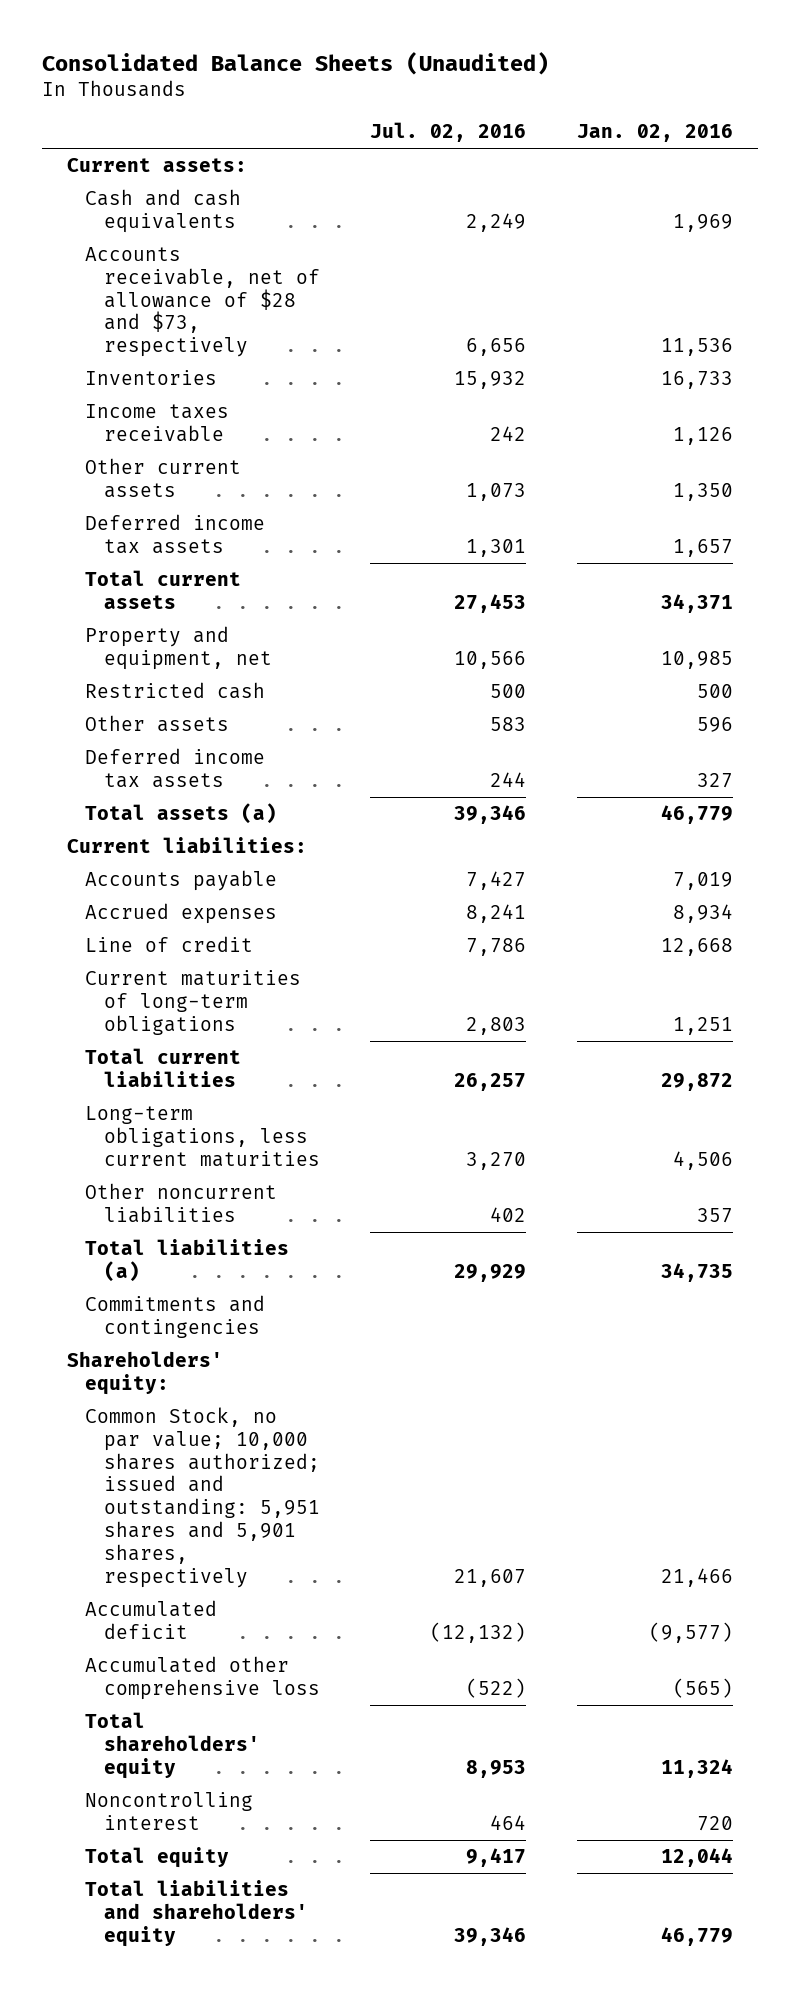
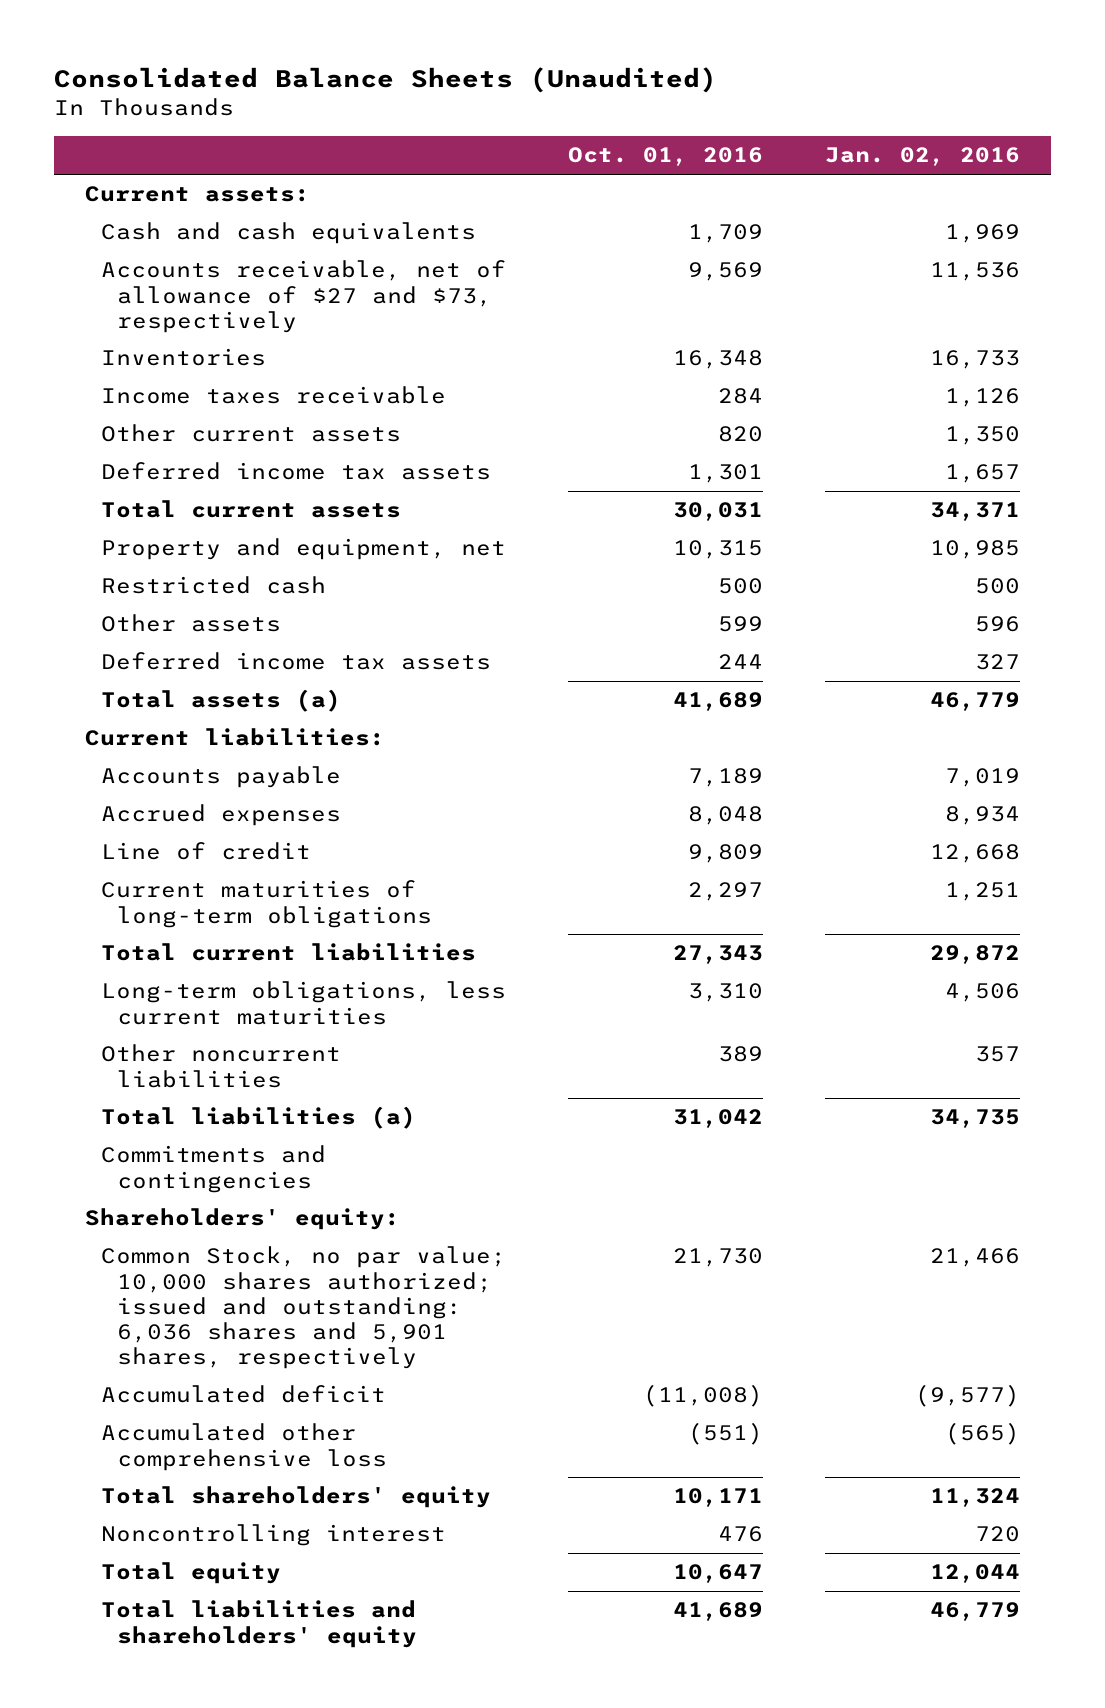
- | Jul. 02, 2016 | Jan. 02, 2016
+ | Oct. 01, 2016 | Jan. 02, 2016
- Accounts receivable, net of allowance of $28 and $73, respectively | 6,656 | 11,536
+ Accounts receivable, net of allowance of $27 and $73, respectively | 9,569 | 11,536
- Common Stock, no par value; 10,000 shares authorized; issued and outstanding: 5,951 shares and 5,901 shares, respectively | 21,607 | 21,466
+ Common Stock, no par value; 10,000 shares authorized; issued and outstanding: 6,036 shares and 5,901 shares, respectively | 21,730 | 21,466

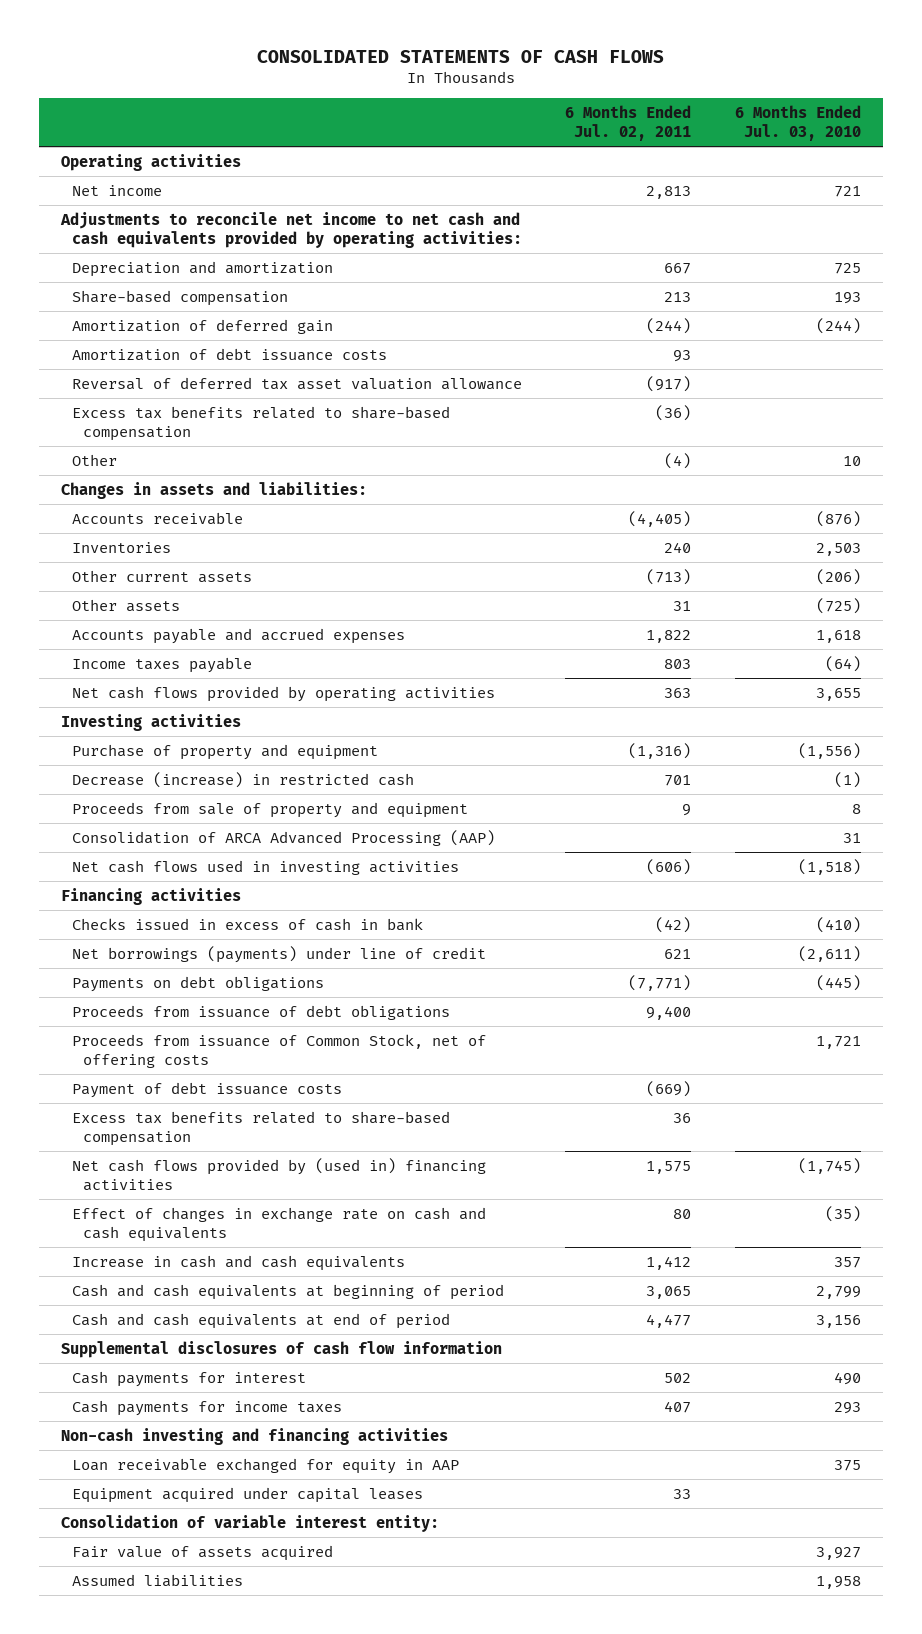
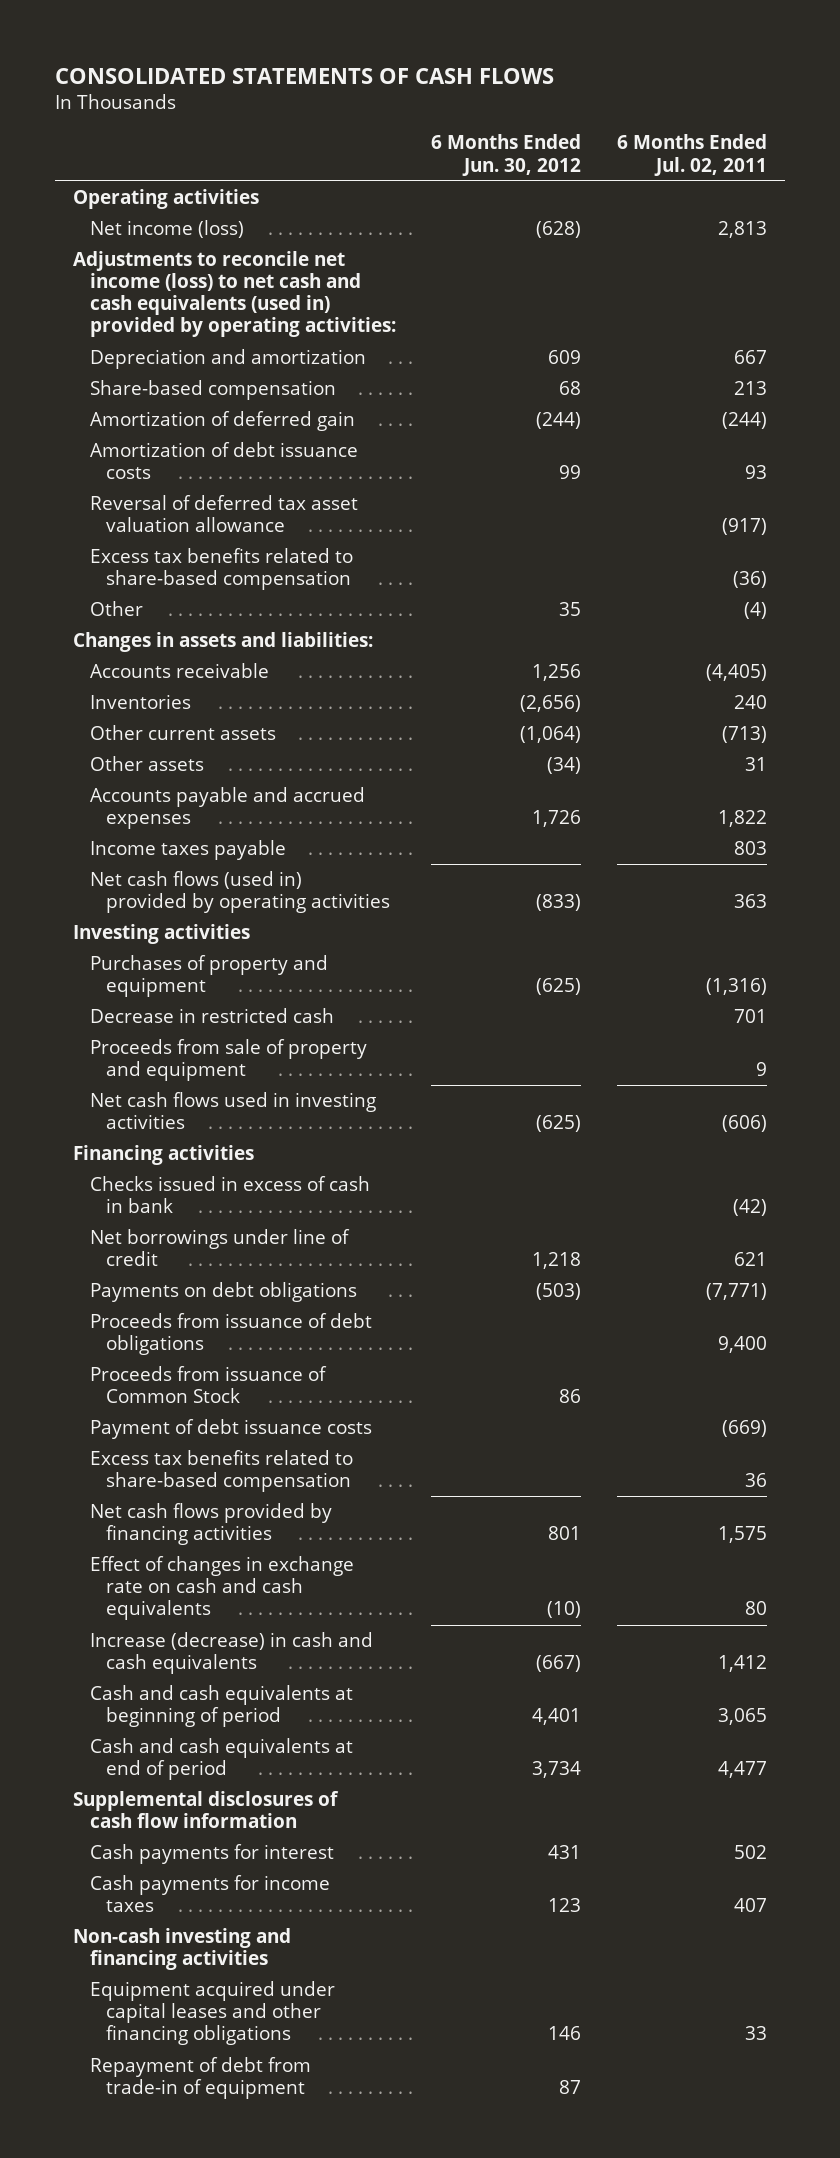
- | 6 Months Ended Jul. 02, 2011 | 6 Months Ended Jul. 03, 2010
+ | 6 Months Ended Jun. 30, 2012 | 6 Months Ended Jul. 02, 2011
- Net income | 2,813 | 721
- Adjustments to reconcile net income to net cash and cash equivalents provided by operating activities:
+ Net income (loss) | (628) | 2,813
+ Adjustments to reconcile net income (loss) to net cash and cash equivalents (used in) provided by operating activities:
- Net cash flows provided by operating activities | 363 | 3,655
+ Net cash flows (used in) provided by operating activities | (833) | 363
- Purchase of property and equipment | (1,316) | (1,556)
- Decrease (increase) in restricted cash | 701 | (1)
+ Purchases of property and equipment | (625) | (1,316)
+ Decrease in restricted cash | | 701
- Consolidation of ARCA Advanced Processing (AAP) | | 31
- Net borrowings (payments) under line of credit | 621 | (2,611)
+ Net borrowings under line of credit | 1,218 | 621
- Proceeds from issuance of Common Stock, net of offering costs | | 1,721
+ Proceeds from issuance of Common Stock | 86 |
- Net cash flows provided by (used in) financing activities | 1,575 | (1,745)
+ Net cash flows provided by financing activities | 801 | 1,575
- Increase in cash and cash equivalents | 1,412 | 357
+ Increase (decrease) in cash and cash equivalents | (667) | 1,412
- Loan receivable exchanged for equity in AAP | | 375
- Equipment acquired under capital leases | 33 |
- Consolidation of variable interest entity:
- Fair value of assets acquired | | 3,927
- Assumed liabilities | | 1,958
+ Equipment acquired under capital leases and other financing obligations | 146 | 33
+ Repayment of debt from trade-in of equipment | 87 |

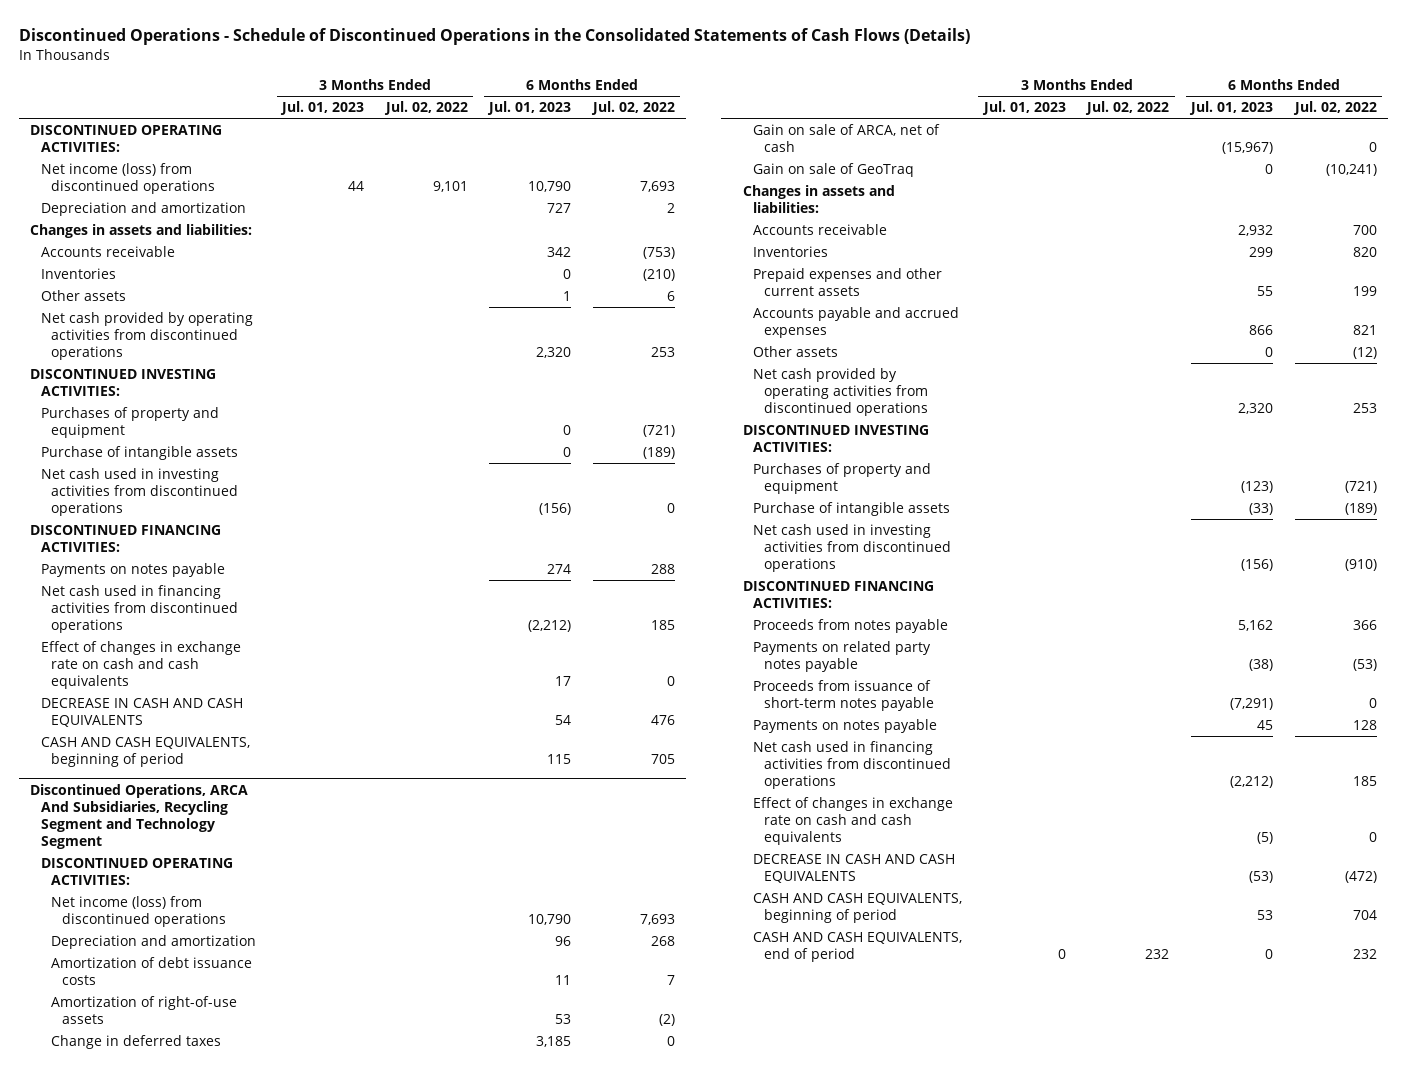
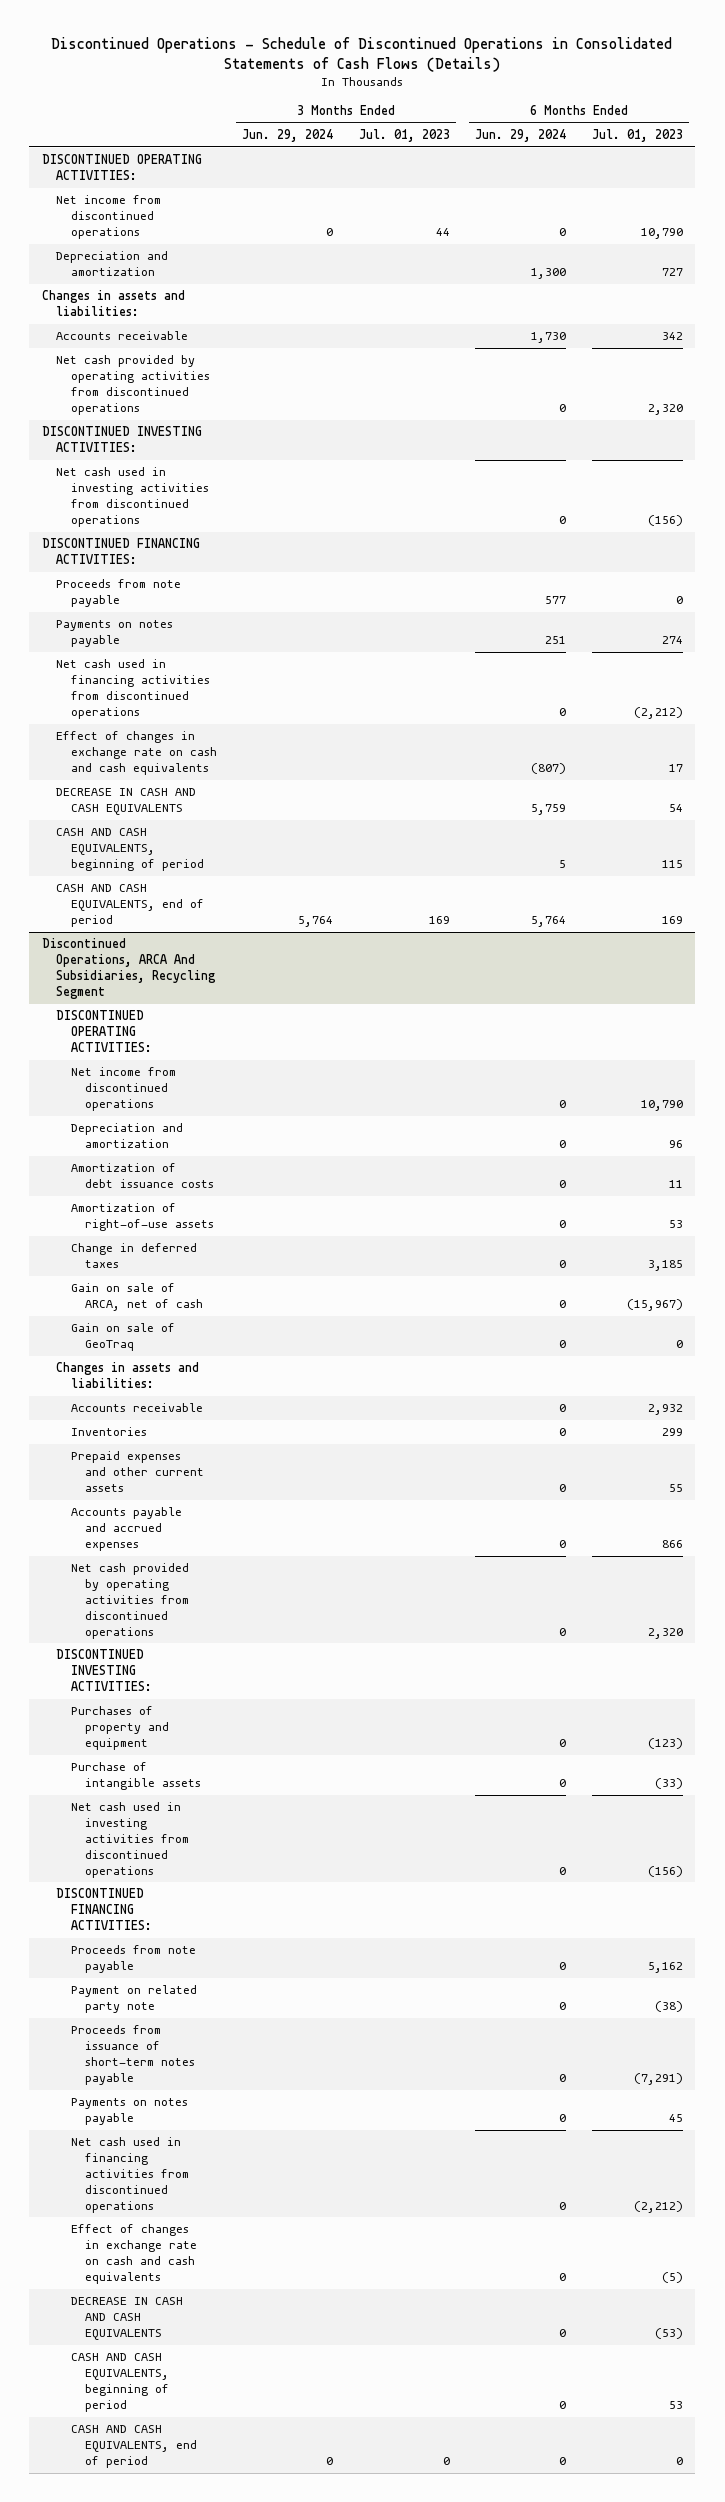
- Discontinued Operations - Schedule of Discontinued Operations in the Consolidated Statements of Cash Flows (Details)
+ Discontinued Operations - Schedule of Discontinued Operations in Consolidated Statements of Cash Flows (Details)
- | 3 Months Ended Jul. 01, 2023 | 3 Months Ended Jul. 02, 2022 | 6 Months Ended Jul. 01, 2023 | 6 Months Ended Jul. 02, 2022
+ | 3 Months Ended Jun. 29, 2024 | 3 Months Ended Jul. 01, 2023 | 6 Months Ended Jun. 29, 2024 | 6 Months Ended Jul. 01, 2023
- Net income (loss) from discontinued operations | 44 | 9,101 | 10,790 | 7,693
+ Net income from discontinued operations | 0 | 44 | 0 | 10,790
- Inventories | | | 0 | (210)
- Other assets | | | 1 | 6
- Purchases of property and equipment | | | 0 | (721)
- Purchase of intangible assets | | | 0 | (189)
+ Proceeds from note payable | | | 577 | 0
- Discontinued Operations, ARCA And Subsidiaries, Recycling Segment and Technology Segment
+ CASH AND CASH EQUIVALENTS, end of period | 5,764 | 169 | 5,764 | 169
+ Discontinued Operations, ARCA And Subsidiaries, Recycling Segment
- Net income (loss) from discontinued operations | | | 10,790 | 7,693
+ Net income from discontinued operations | | | 0 | 10,790
- Other assets | | | 0 | (12)
- Proceeds from notes payable | | | 5,162 | 366
- Payments on related party notes payable | | | (38) | (53)
+ Proceeds from note payable | | | 0 | 5,162
+ Payment on related party note | | | 0 | (38)

